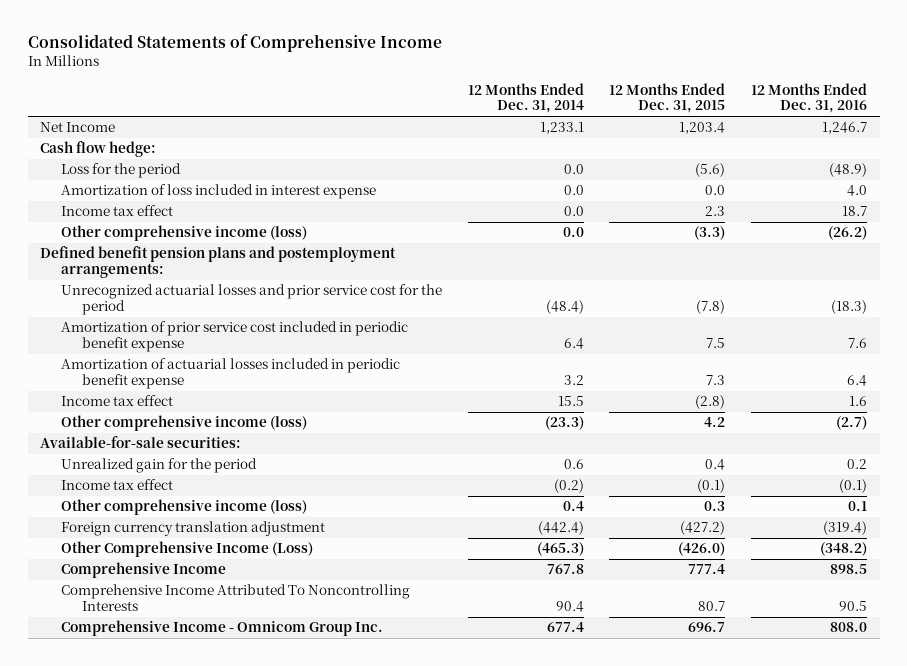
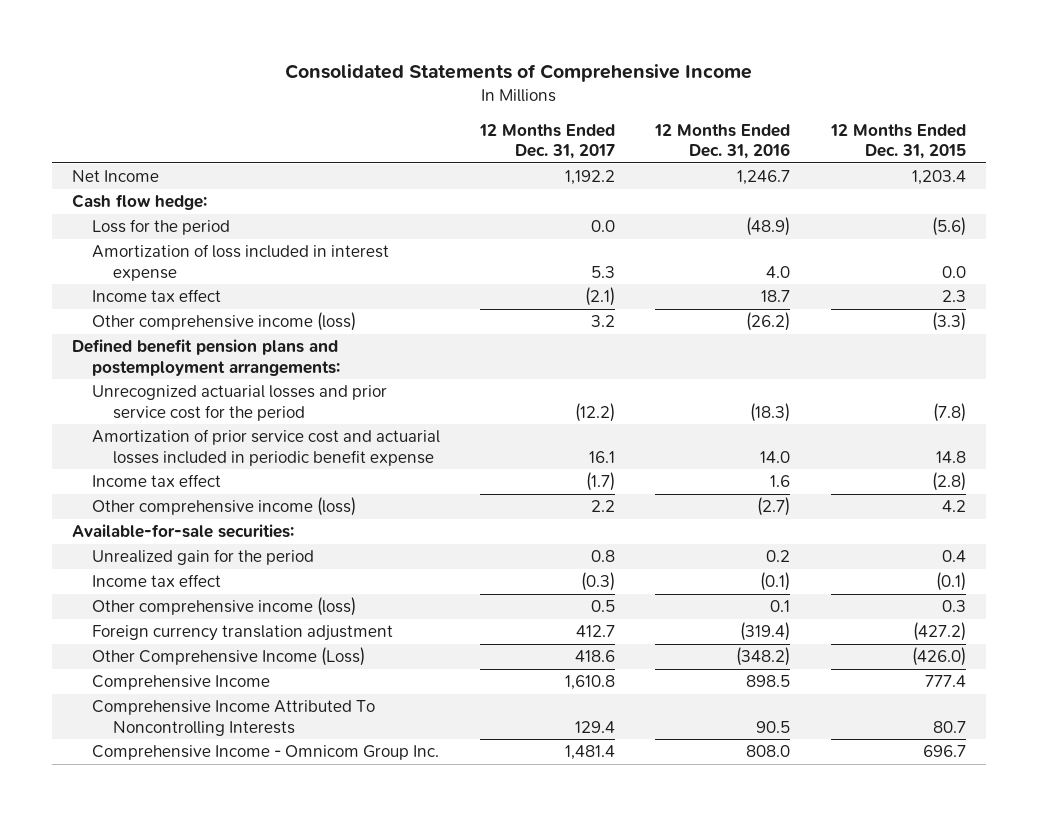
- | 12 Months Ended Dec. 31, 2014 | 12 Months Ended Dec. 31, 2015 | 12 Months Ended Dec. 31, 2016
+ | 12 Months Ended Dec. 31, 2017 | 12 Months Ended Dec. 31, 2016 | 12 Months Ended Dec. 31, 2015
- Amortization of prior service cost included in periodic benefit expense | 6.4 | 7.5 | 7.6
- Amortization of actuarial losses included in periodic benefit expense | 3.2 | 7.3 | 6.4
+ Amortization of prior service cost and actuarial losses included in periodic benefit expense | 16.1 | 14.0 | 14.8

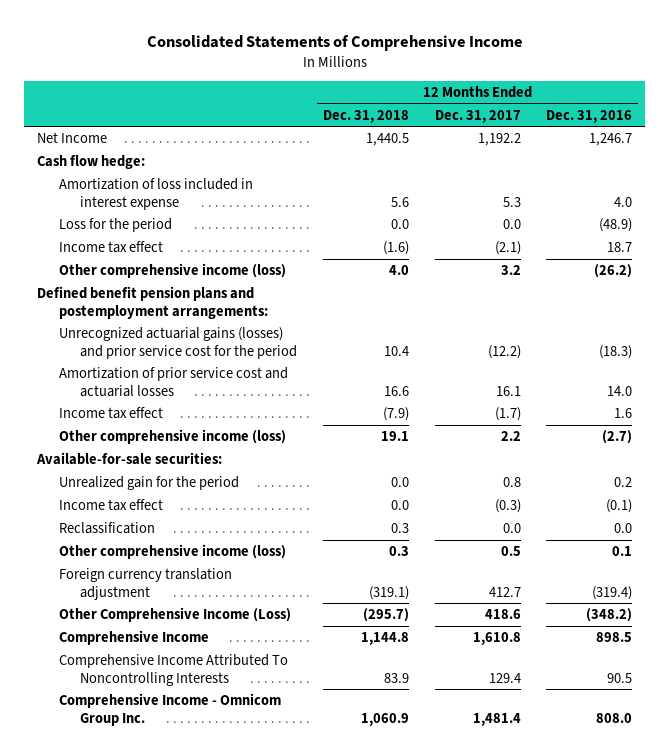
- | 12 Months Ended Dec. 31, 2017 | 12 Months Ended Dec. 31, 2016 | 12 Months Ended Dec. 31, 2015
+ | 12 Months Ended Dec. 31, 2018 | 12 Months Ended Dec. 31, 2017 | 12 Months Ended Dec. 31, 2016
moved down: Loss for the period | 0.0 | 0.0 | (48.9)
- Unrecognized actuarial losses and prior service cost for the period | (12.2) | (18.3) | (7.8)
- Amortization of prior service cost and actuarial losses included in periodic benefit expense | 16.1 | 14.0 | 14.8
+ Unrecognized actuarial gains (losses) and prior service cost for the period | 10.4 | (12.2) | (18.3)
+ Amortization of prior service cost and actuarial losses | 16.6 | 16.1 | 14.0
+ Reclassification | 0.3 | 0.0 | 0.0

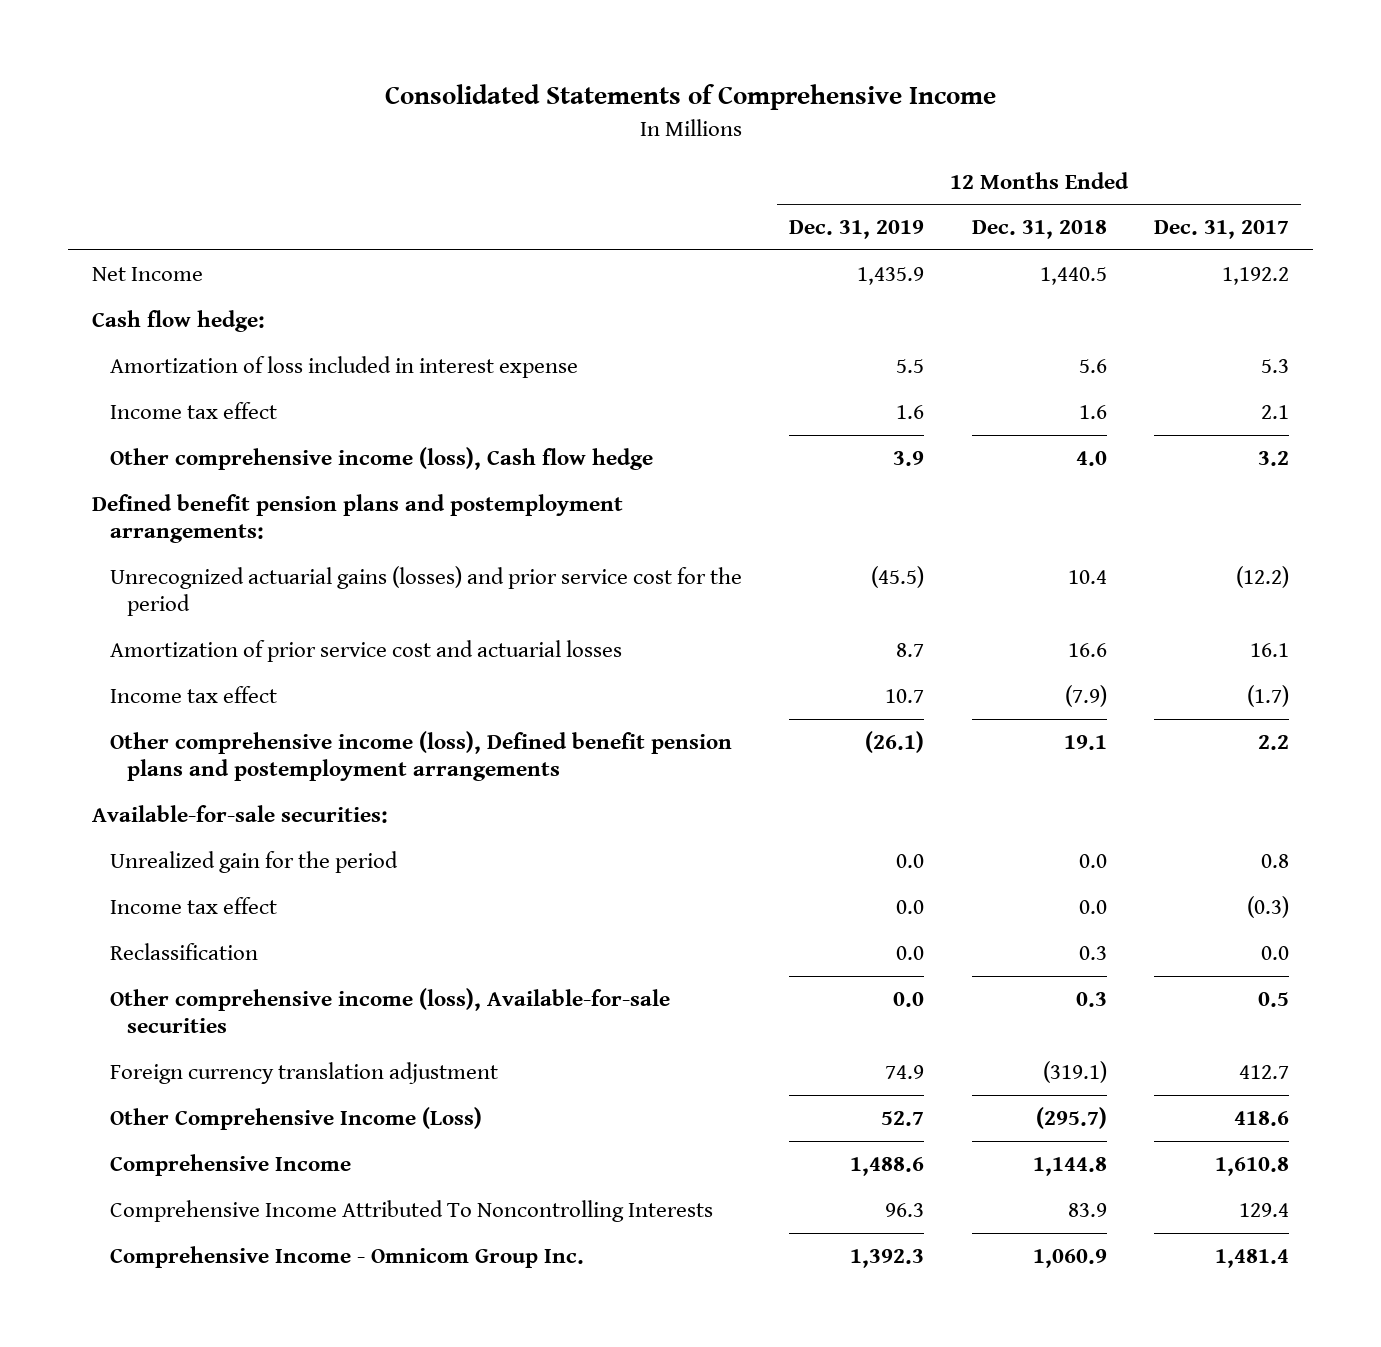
- | 12 Months Ended Dec. 31, 2018 | 12 Months Ended Dec. 31, 2017 | 12 Months Ended Dec. 31, 2016
+ | 12 Months Ended Dec. 31, 2019 | 12 Months Ended Dec. 31, 2018 | 12 Months Ended Dec. 31, 2017
- Loss for the period | 0.0 | 0.0 | (48.9)
- Income tax effect | (1.6) | (2.1) | 18.7
- Other comprehensive income (loss) | 4.0 | 3.2 | (26.2)
+ Income tax effect | 1.6 | 1.6 | 2.1
+ Other comprehensive income (loss), Cash flow hedge | 3.9 | 4.0 | 3.2
- Other comprehensive income (loss) | 19.1 | 2.2 | (2.7)
+ Other comprehensive income (loss), Defined benefit pension plans and postemployment arrangements | (26.1) | 19.1 | 2.2
- Other comprehensive income (loss) | 0.3 | 0.5 | 0.1
+ Other comprehensive income (loss), Available-for-sale securities | 0.0 | 0.3 | 0.5

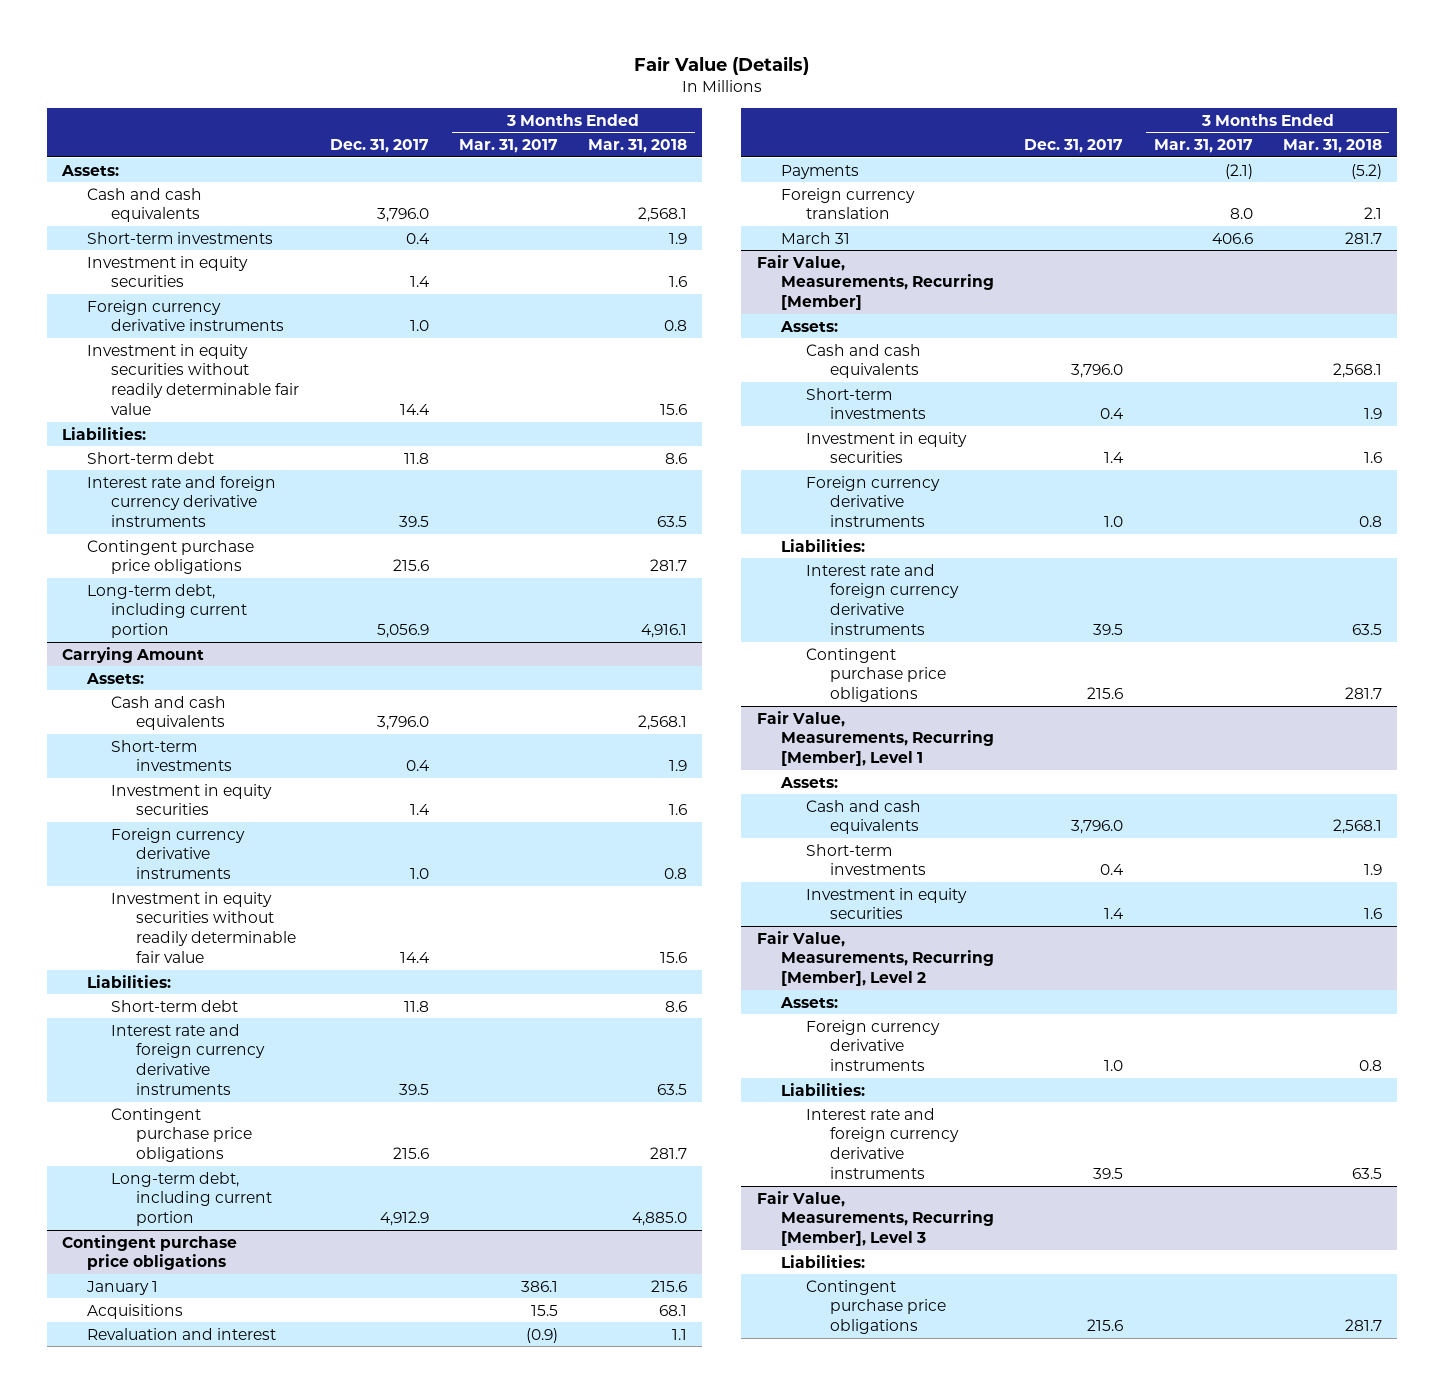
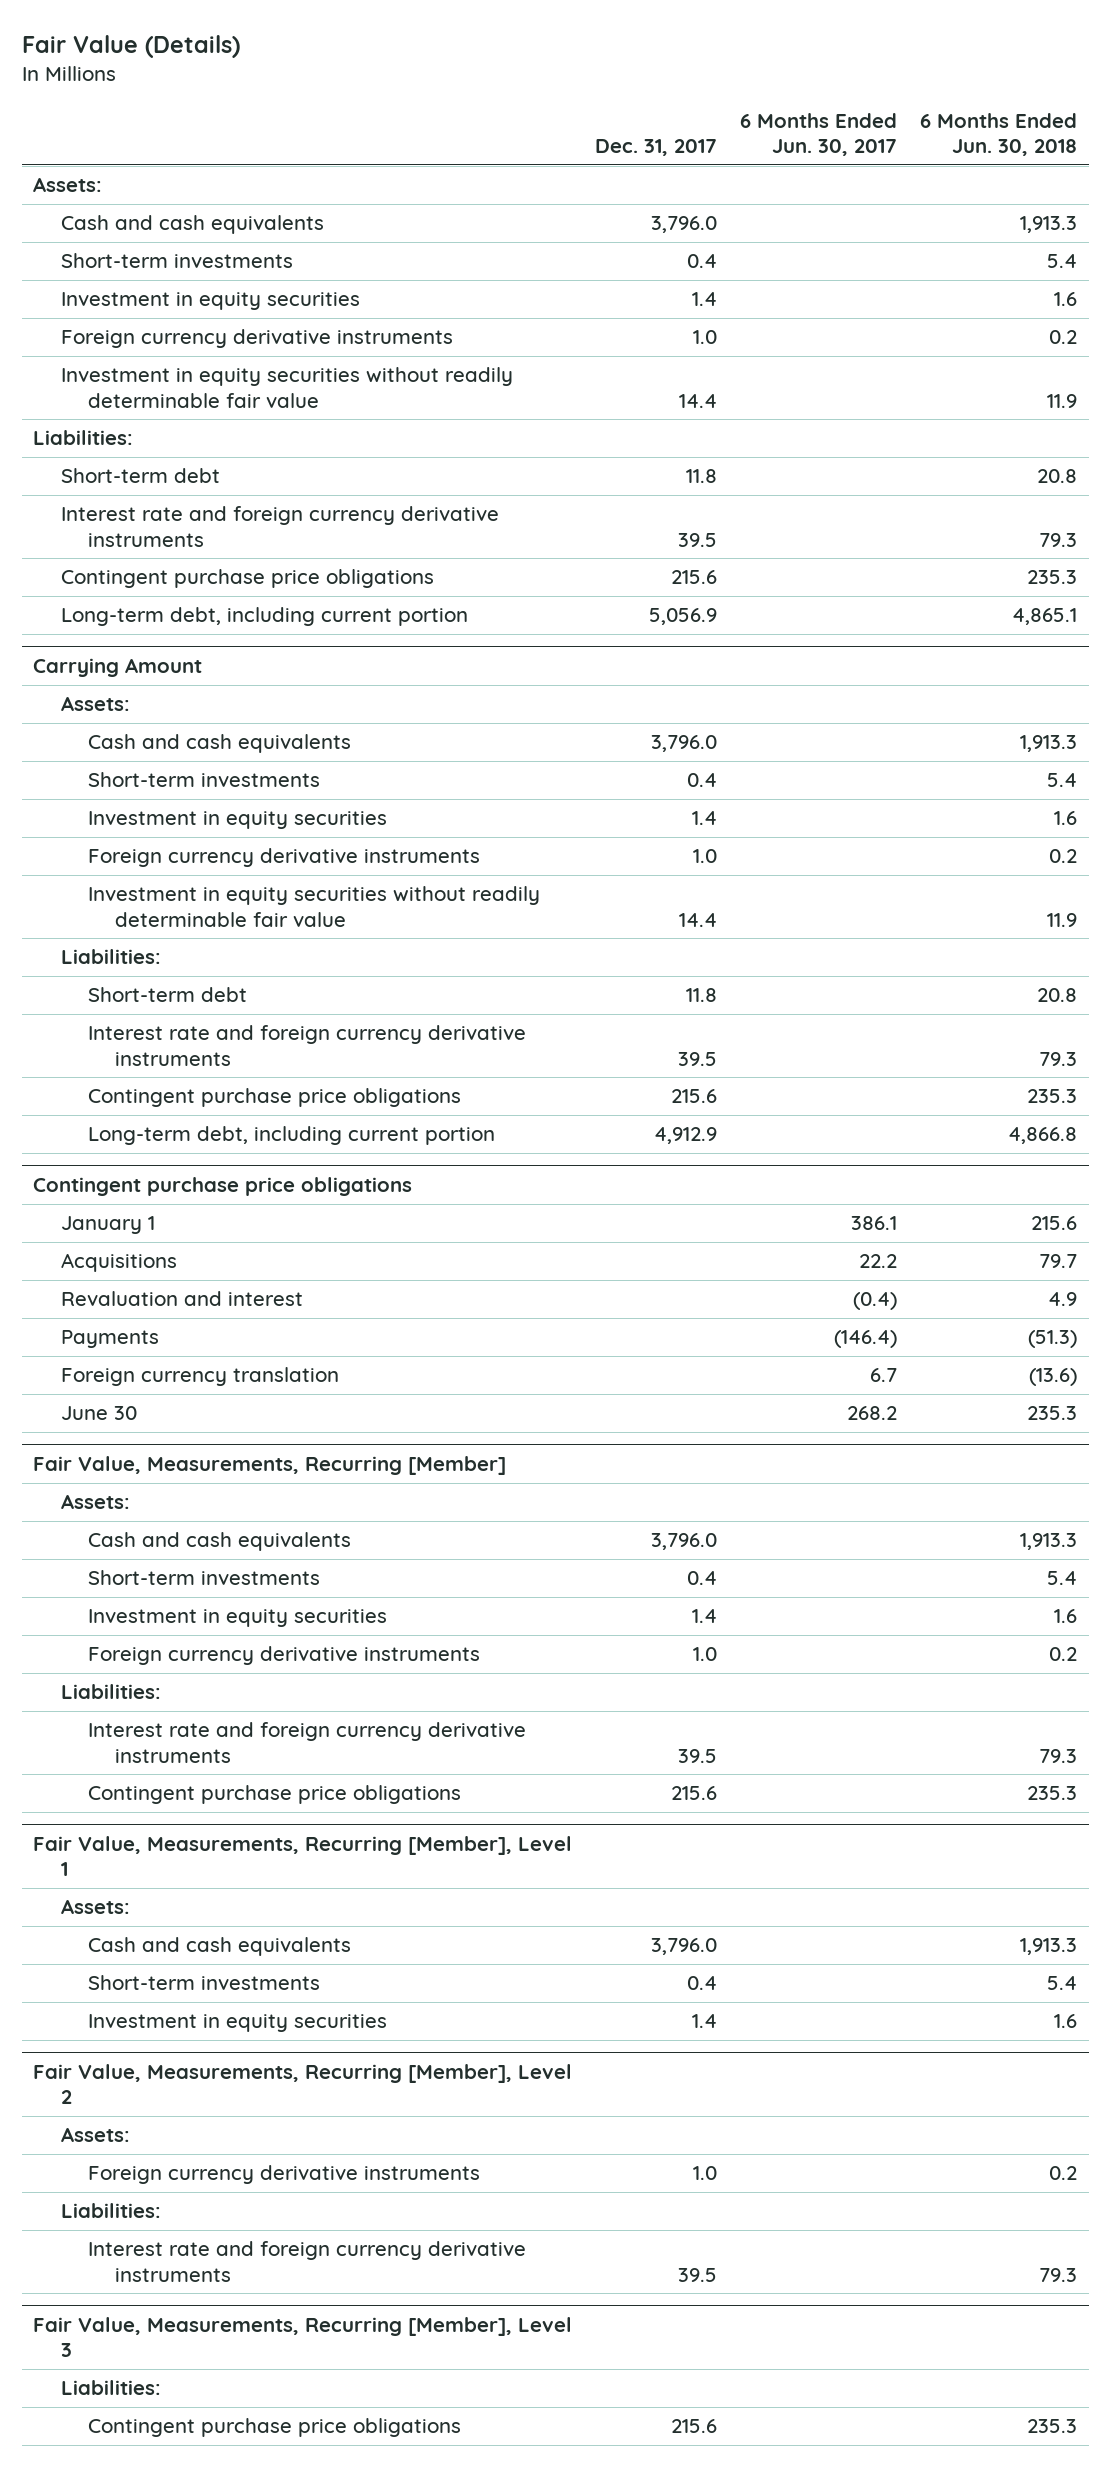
- | Dec. 31, 2017 | 3 Months Ended Mar. 31, 2017 | 3 Months Ended Mar. 31, 2018
+ | Dec. 31, 2017 | 6 Months Ended Jun. 30, 2017 | 6 Months Ended Jun. 30, 2018
@ Contingent purchase price obligations
- March 31 | | 406.6 | 281.7
+ June 30 | | 268.2 | 235.3

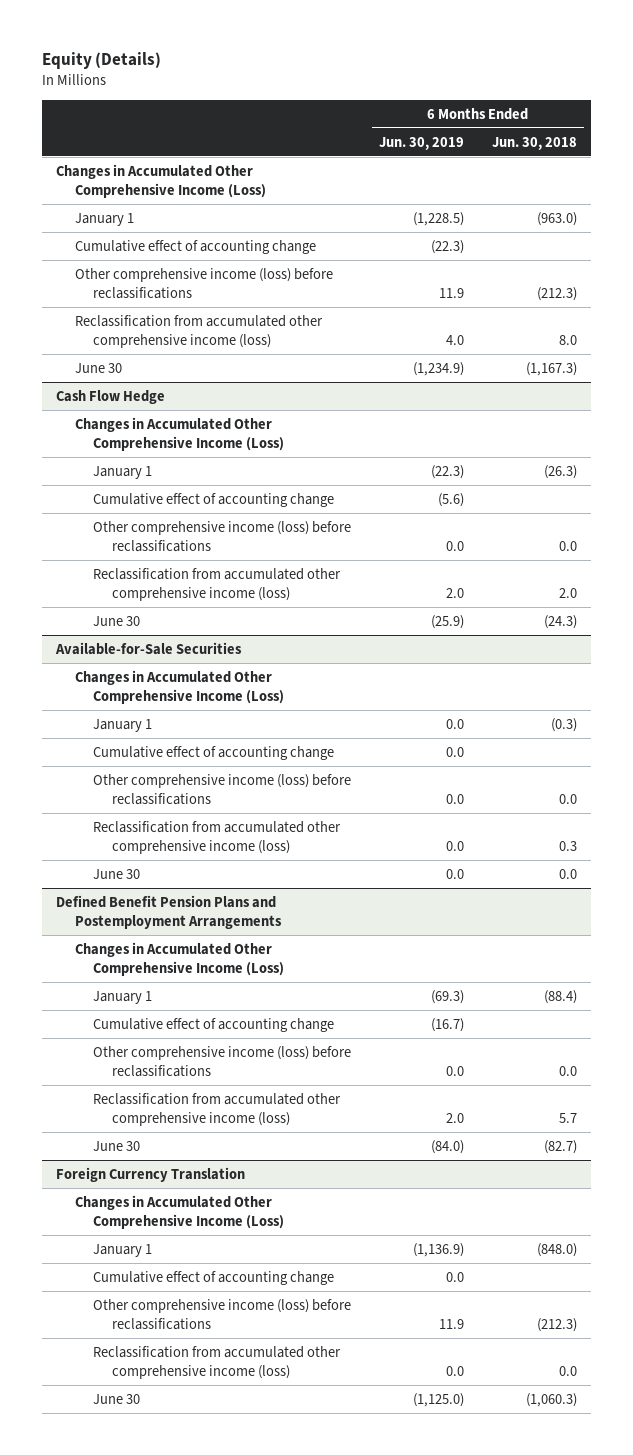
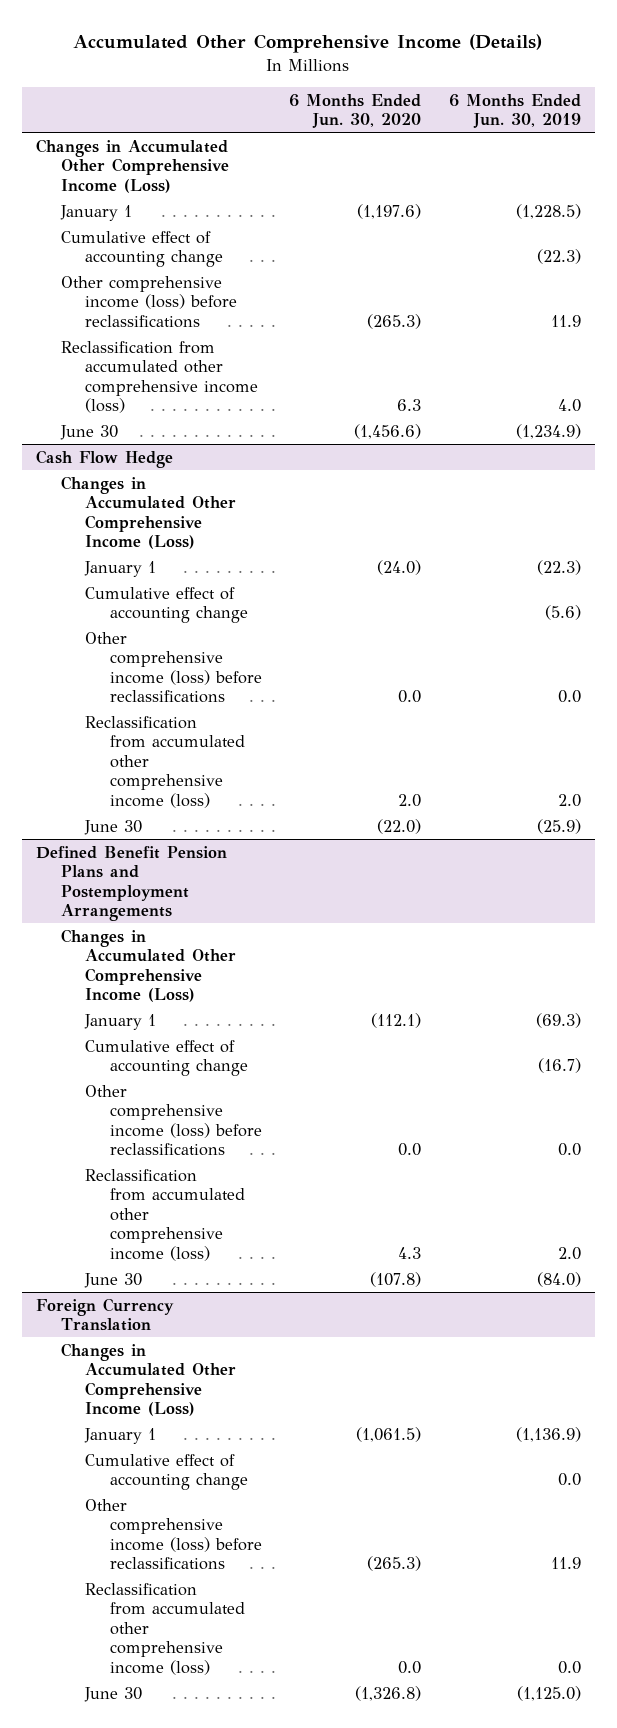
- Equity (Details)
+ Accumulated Other Comprehensive Income (Details)
- | 6 Months Ended Jun. 30, 2019 | 6 Months Ended Jun. 30, 2018
+ | 6 Months Ended Jun. 30, 2020 | 6 Months Ended Jun. 30, 2019
- Available-for-Sale Securities
- Changes in Accumulated Other Comprehensive Income (Loss)
- January 1 | 0.0 | (0.3)
- Cumulative effect of accounting change | 0.0 |
- Other comprehensive income (loss) before reclassifications | 0.0 | 0.0
- Reclassification from accumulated other comprehensive income (loss) | 0.0 | 0.3
- June 30 | 0.0 | 0.0

